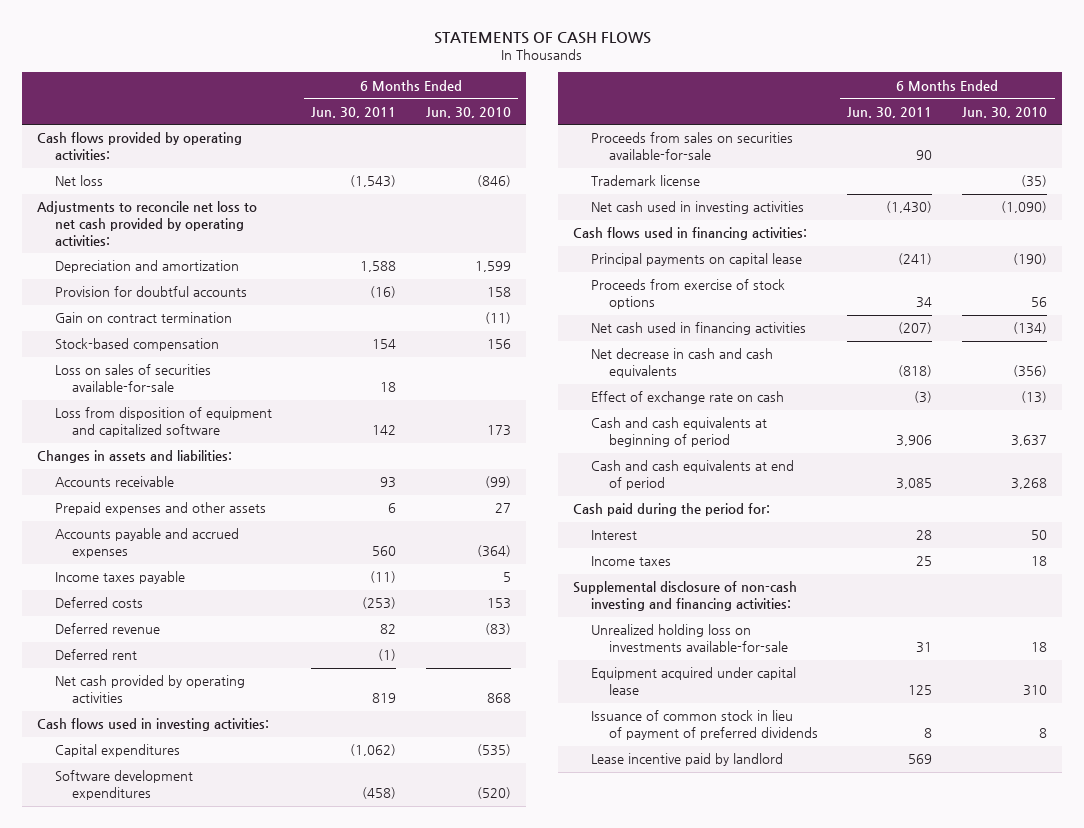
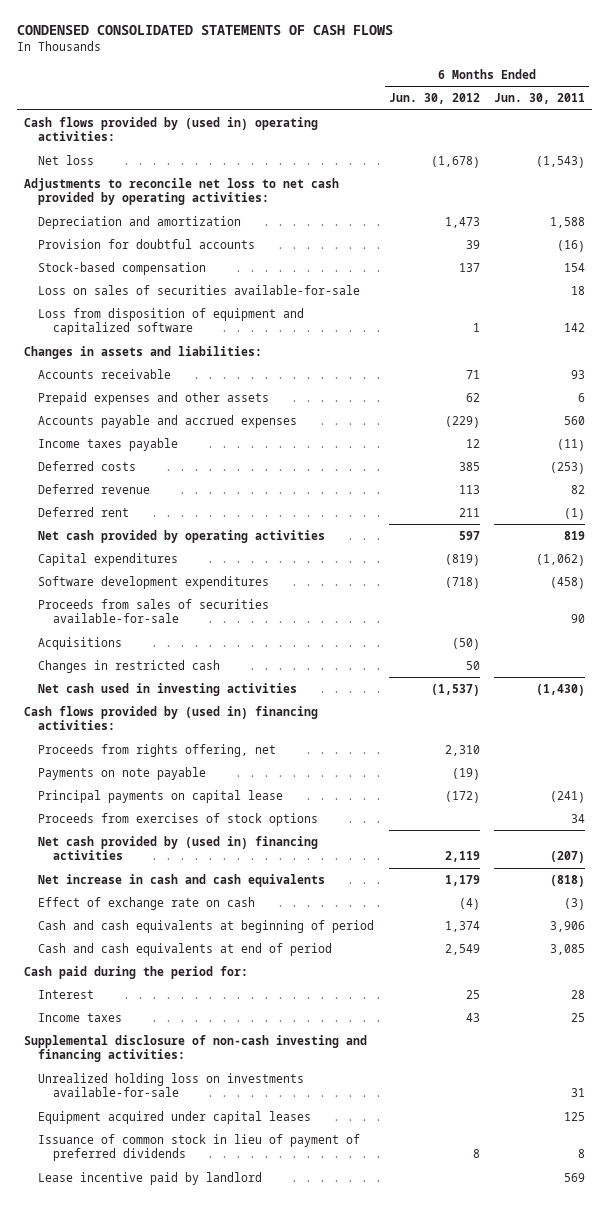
- STATEMENTS OF CASH FLOWS
+ CONDENSED CONSOLIDATED STATEMENTS OF CASH FLOWS
- | 6 Months Ended Jun. 30, 2011 | 6 Months Ended Jun. 30, 2010
+ | 6 Months Ended Jun. 30, 2012 | 6 Months Ended Jun. 30, 2011
- Cash flows provided by operating activities:
+ Cash flows provided by (used in) operating activities:
- Gain on contract termination | | (11)
- Cash flows used in investing activities:
- Proceeds from sales on securities available-for-sale | 90 |
- Trademark license | | (35)
+ Proceeds from sales of securities available-for-sale | | 90
+ Acquisitions | (50) |
+ Changes in restricted cash | 50 |
- Cash flows used in financing activities:
+ Cash flows provided by (used in) financing activities:
+ Proceeds from rights offering, net | 2,310 |
+ Payments on note payable | (19) |
- Proceeds from exercise of stock options | 34 | 56
- Net cash used in financing activities | (207) | (134)
- Net decrease in cash and cash equivalents | (818) | (356)
+ Proceeds from exercises of stock options | | 34
+ Net cash provided by (used in) financing activities | 2,119 | (207)
+ Net increase in cash and cash equivalents | 1,179 | (818)
- Equipment acquired under capital lease | 125 | 310
+ Equipment acquired under capital leases | | 125

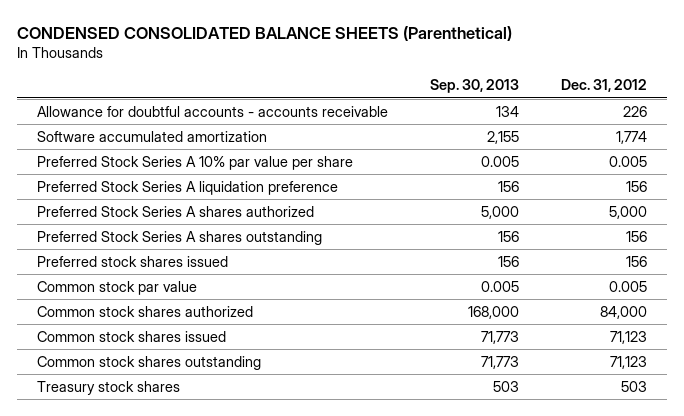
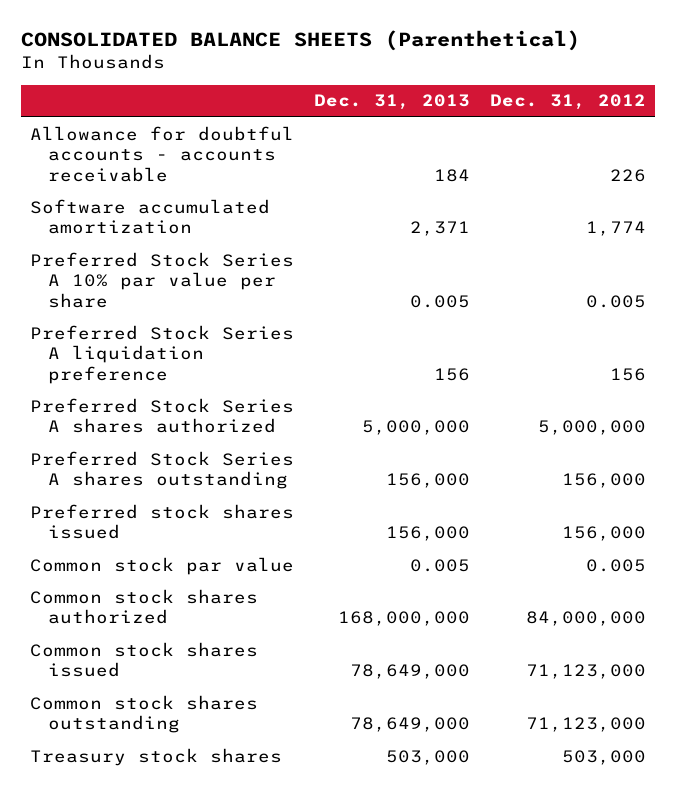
- CONDENSED CONSOLIDATED BALANCE SHEETS (Parenthetical)
+ CONSOLIDATED BALANCE SHEETS (Parenthetical)
- | Sep. 30, 2013 | Dec. 31, 2012
+ | Dec. 31, 2013 | Dec. 31, 2012
- Preferred Stock Series A shares authorized | 5,000 | 5,000
- Preferred Stock Series A shares outstanding | 156 | 156
- Preferred stock shares issued | 156 | 156
+ Preferred Stock Series A shares authorized | 5,000,000 | 5,000,000
+ Preferred Stock Series A shares outstanding | 156,000 | 156,000
+ Preferred stock shares issued | 156,000 | 156,000
- Common stock shares authorized | 168,000 | 84,000
- Common stock shares issued | 71,773 | 71,123
- Common stock shares outstanding | 71,773 | 71,123
- Treasury stock shares | 503 | 503
+ Common stock shares authorized | 168,000,000 | 84,000,000
+ Common stock shares issued | 78,649,000 | 71,123,000
+ Common stock shares outstanding | 78,649,000 | 71,123,000
+ Treasury stock shares | 503,000 | 503,000

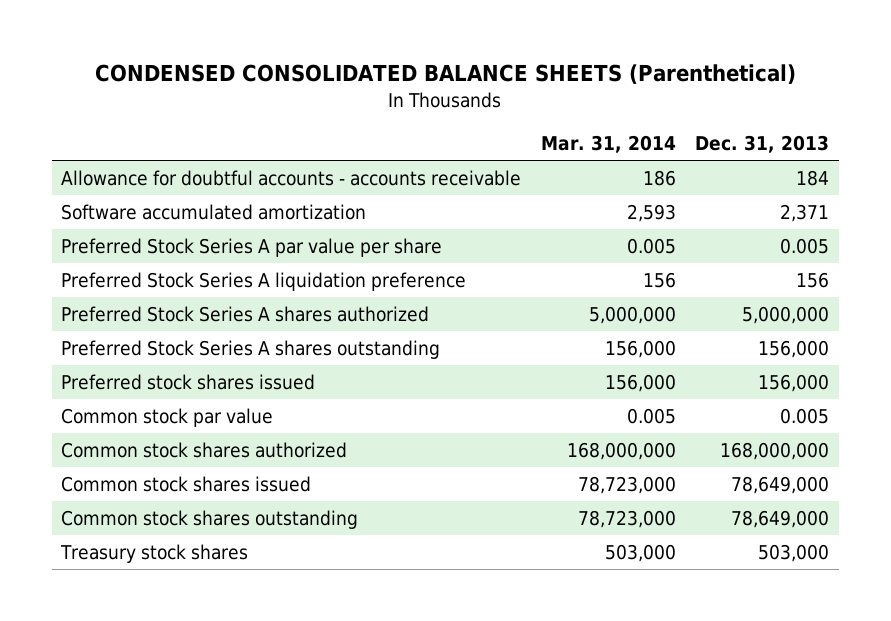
- CONSOLIDATED BALANCE SHEETS (Parenthetical)
+ CONDENSED CONSOLIDATED BALANCE SHEETS (Parenthetical)
- | Dec. 31, 2013 | Dec. 31, 2012
+ | Mar. 31, 2014 | Dec. 31, 2013
- Preferred Stock Series A 10% par value per share | 0.005 | 0.005
+ Preferred Stock Series A par value per share | 0.005 | 0.005

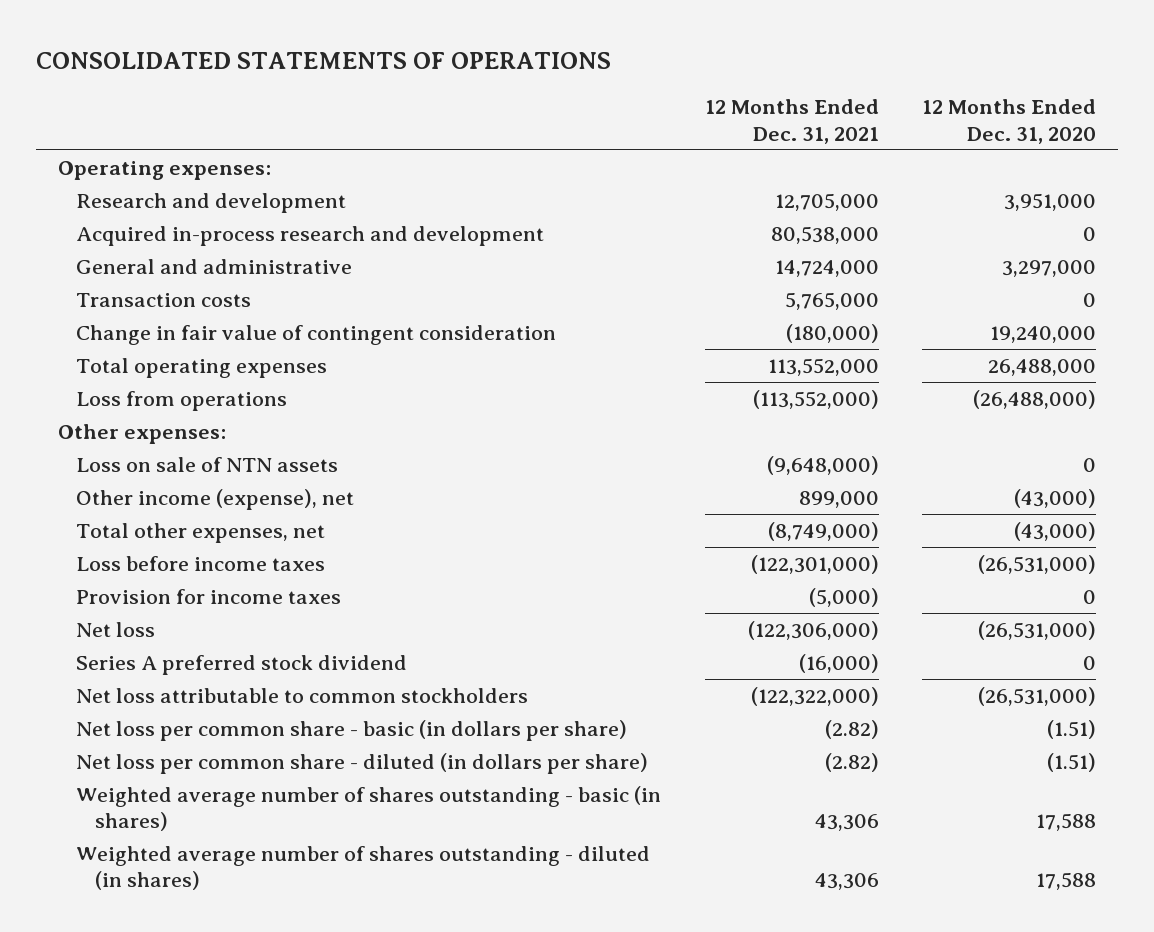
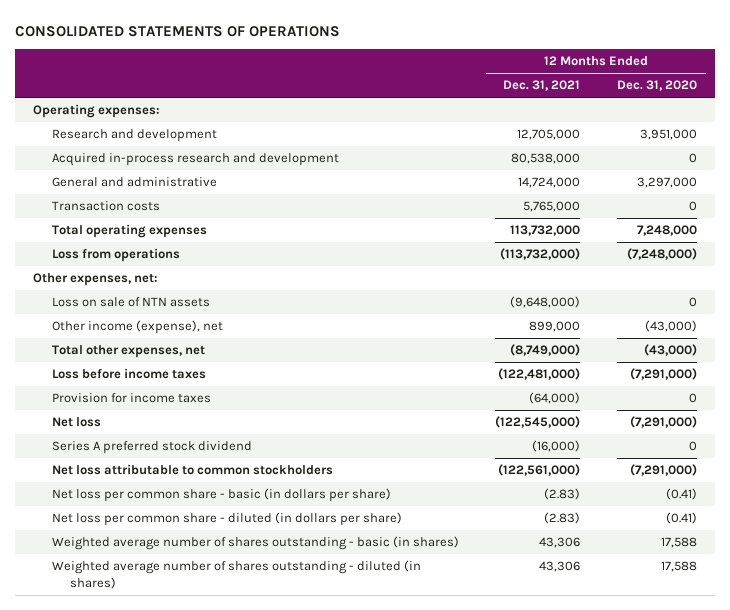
- Change in fair value of contingent consideration | (180,000) | 19,240,000
- Total operating expenses | 113,552,000 | 26,488,000
- Loss from operations | (113,552,000) | (26,488,000)
- Other expenses:
+ Total operating expenses | 113,732,000 | 7,248,000
+ Loss from operations | (113,732,000) | (7,248,000)
+ Other expenses, net:
- Loss before income taxes | (122,301,000) | (26,531,000)
- Provision for income taxes | (5,000) | 0
- Net loss | (122,306,000) | (26,531,000)
+ Loss before income taxes | (122,481,000) | (7,291,000)
+ Provision for income taxes | (64,000) | 0
+ Net loss | (122,545,000) | (7,291,000)
- Net loss attributable to common stockholders | (122,322,000) | (26,531,000)
- Net loss per common share - basic (in dollars per share) | (2.82) | (1.51)
- Net loss per common share - diluted (in dollars per share) | (2.82) | (1.51)
+ Net loss attributable to common stockholders | (122,561,000) | (7,291,000)
+ Net loss per common share - basic (in dollars per share) | (2.83) | (0.41)
+ Net loss per common share - diluted (in dollars per share) | (2.83) | (0.41)

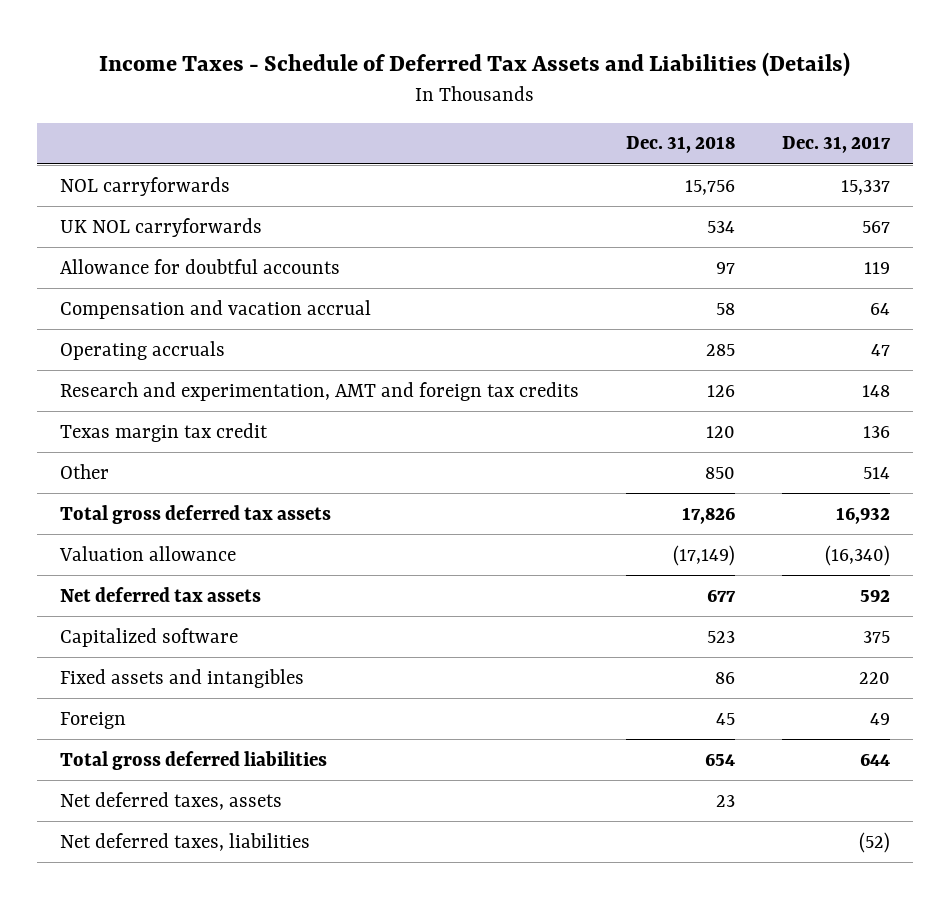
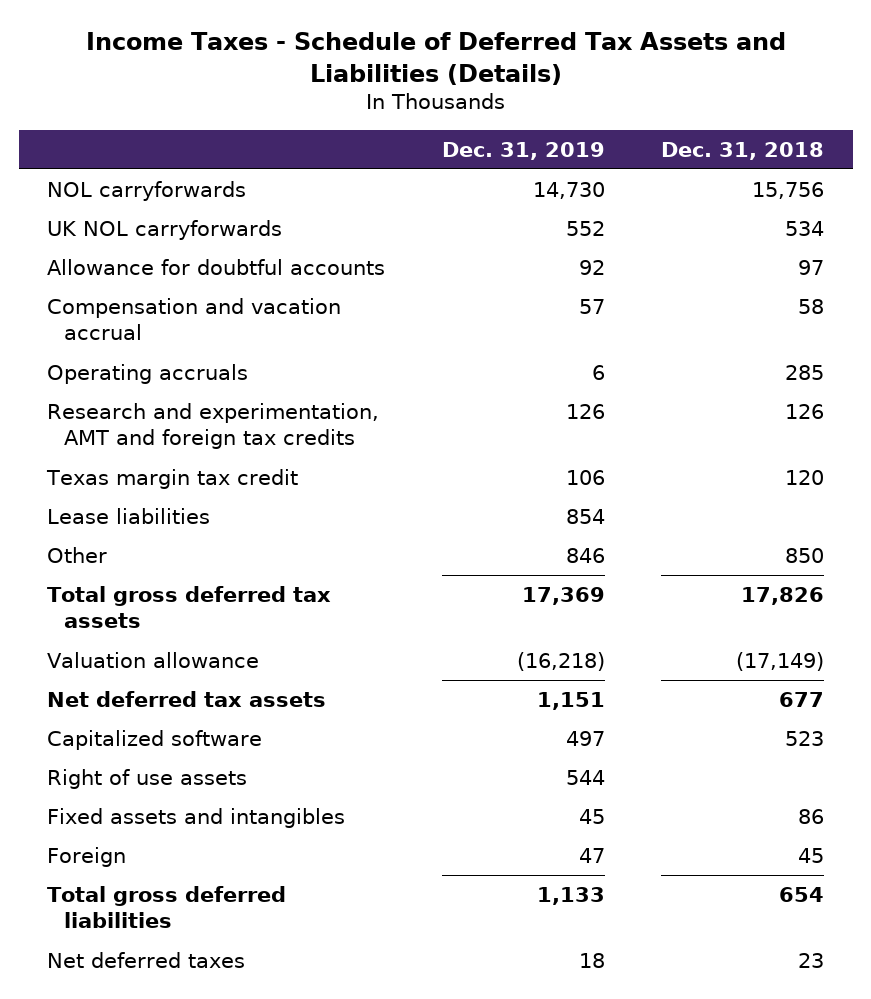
- | Dec. 31, 2018 | Dec. 31, 2017
+ | Dec. 31, 2019 | Dec. 31, 2018
+ Lease liabilities | 854 |
+ Right of use assets | 544 |
- Net deferred taxes, assets | 23 |
- Net deferred taxes, liabilities | | (52)
+ Net deferred taxes | 18 | 23

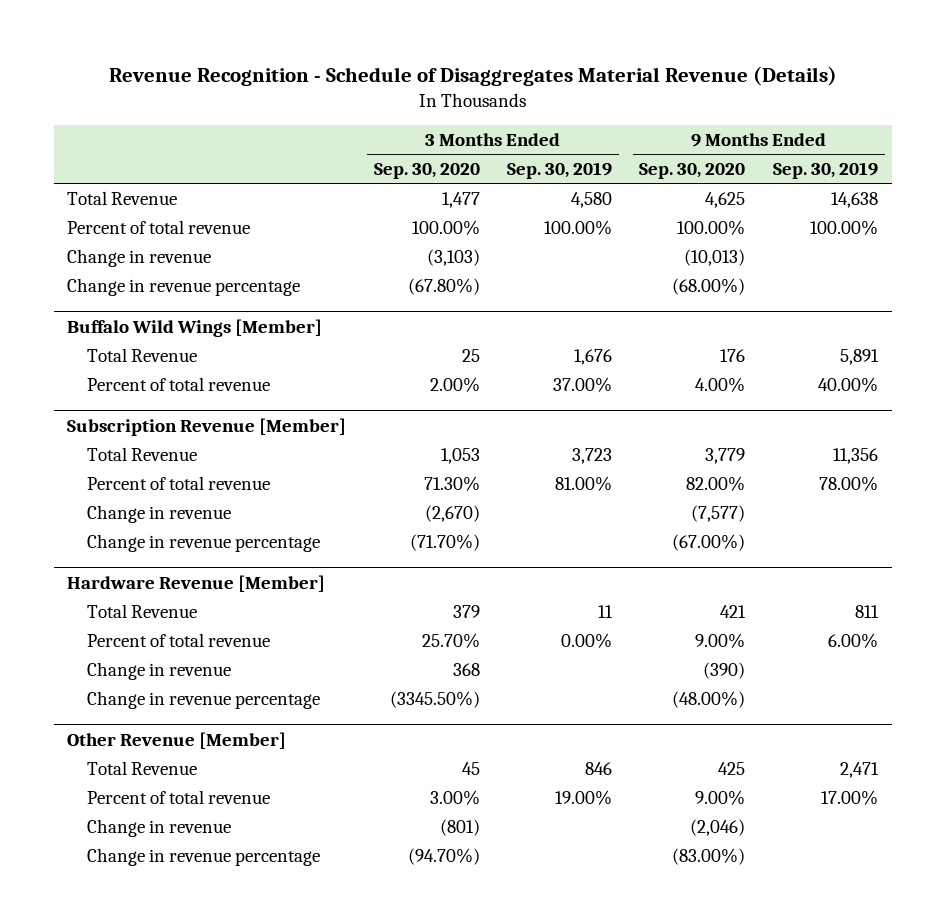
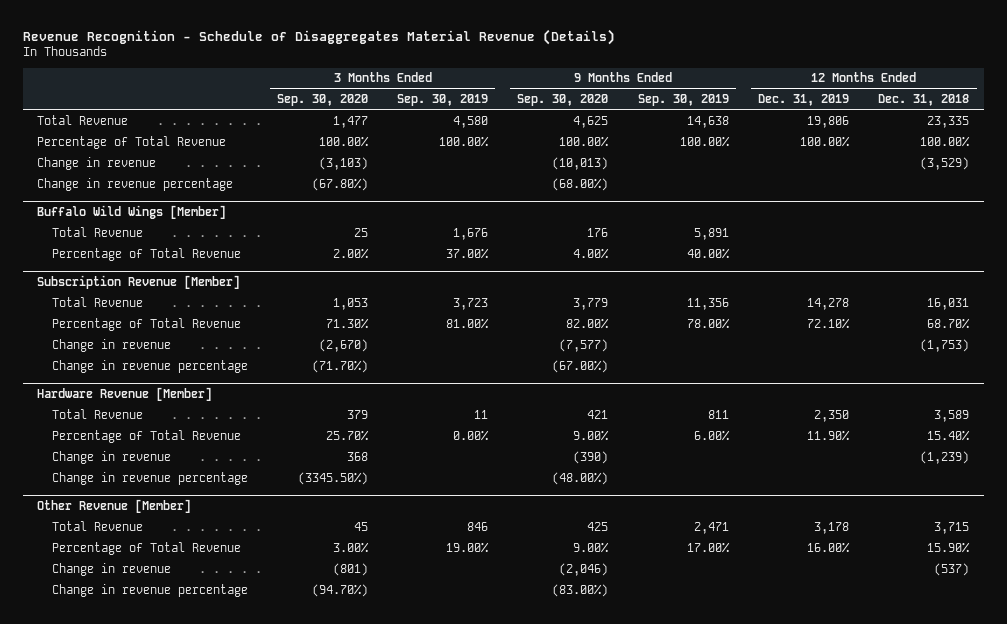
- | 3 Months Ended Sep. 30, 2020 | 3 Months Ended Sep. 30, 2019 | 9 Months Ended Sep. 30, 2020 | 9 Months Ended Sep. 30, 2019
+ | 3 Months Ended Sep. 30, 2020 | 3 Months Ended Sep. 30, 2019 | 9 Months Ended Sep. 30, 2020 | 9 Months Ended Sep. 30, 2019 | 12 Months Ended Dec. 31, 2019 | 12 Months Ended Dec. 31, 2018
- Percent of total revenue | 100.00% | 100.00% | 100.00% | 100.00%
+ Percentage of Total Revenue | 100.00% | 100.00% | 100.00% | 100.00% | 100.00% | 100.00%
@ Buffalo Wild Wings [Member]
- Percent of total revenue | 2.00% | 37.00% | 4.00% | 40.00%
+ Percentage of Total Revenue | 2.00% | 37.00% | 4.00% | 40.00% | |
@ Subscription Revenue [Member]
- Percent of total revenue | 71.30% | 81.00% | 82.00% | 78.00%
+ Percentage of Total Revenue | 71.30% | 81.00% | 82.00% | 78.00% | 72.10% | 68.70%
@ Hardware Revenue [Member]
- Percent of total revenue | 25.70% | 0.00% | 9.00% | 6.00%
+ Percentage of Total Revenue | 25.70% | 0.00% | 9.00% | 6.00% | 11.90% | 15.40%
@ Other Revenue [Member]
- Percent of total revenue | 3.00% | 19.00% | 9.00% | 17.00%
+ Percentage of Total Revenue | 3.00% | 19.00% | 9.00% | 17.00% | 16.00% | 15.90%

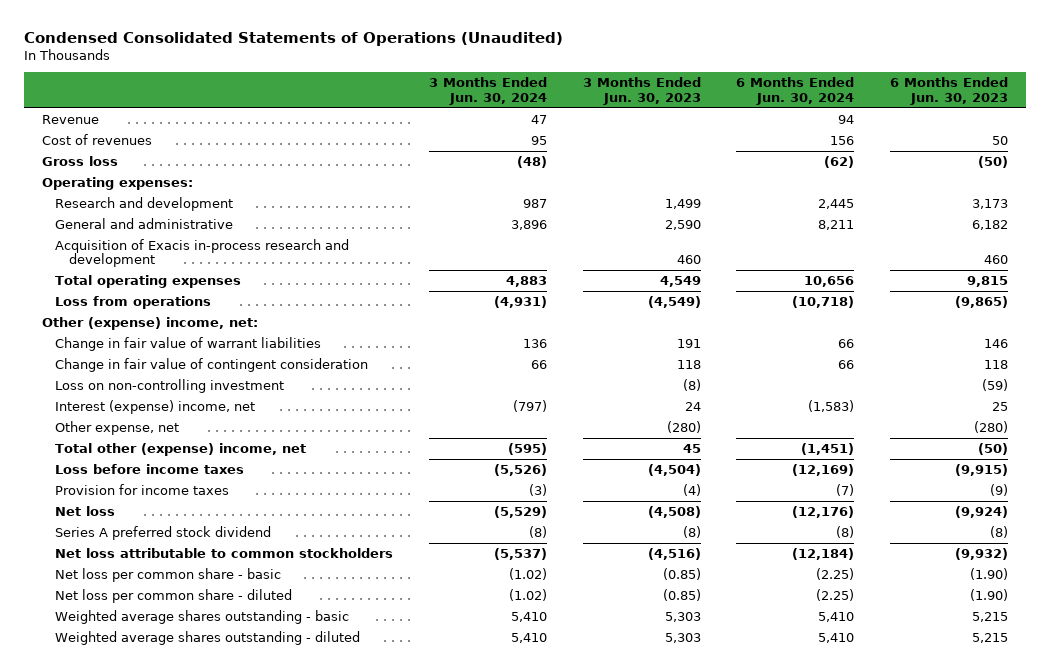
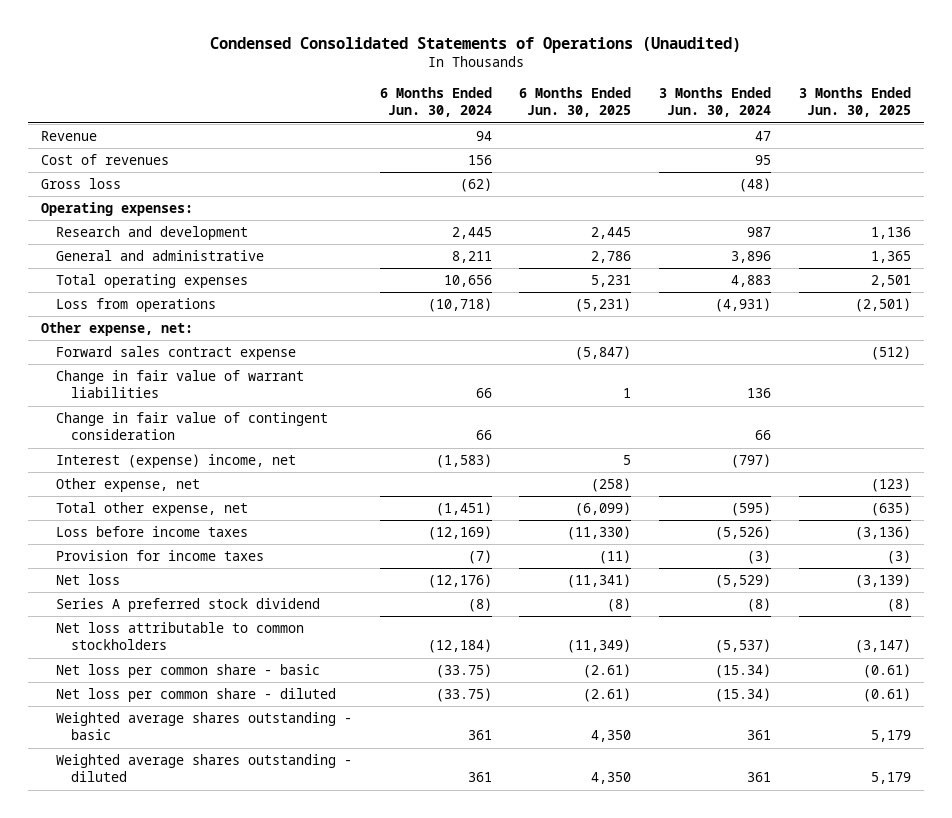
- | 3 Months Ended Jun. 30, 2024 | 3 Months Ended Jun. 30, 2023 | 6 Months Ended Jun. 30, 2024 | 6 Months Ended Jun. 30, 2023
+ | 6 Months Ended Jun. 30, 2024 | 6 Months Ended Jun. 30, 2025 | 3 Months Ended Jun. 30, 2024 | 3 Months Ended Jun. 30, 2025
- Acquisition of Exacis in-process research and development | | 460 | | 460
- Other (expense) income, net:
+ Other expense, net:
+ Forward sales contract expense | | (5,847) | | (512)
- Loss on non-controlling investment | | (8) | | (59)
- Total other (expense) income, net | (595) | 45 | (1,451) | (50)
+ Total other expense, net | (1,451) | (6,099) | (595) | (635)
- Net loss per common share - basic | (1.02) | (0.85) | (2.25) | (1.90)
- Net loss per common share - diluted | (1.02) | (0.85) | (2.25) | (1.90)
- Weighted average shares outstanding - basic | 5,410 | 5,303 | 5,410 | 5,215
- Weighted average shares outstanding - diluted | 5,410 | 5,303 | 5,410 | 5,215
+ Net loss per common share - basic | (33.75) | (2.61) | (15.34) | (0.61)
+ Net loss per common share - diluted | (33.75) | (2.61) | (15.34) | (0.61)
+ Weighted average shares outstanding - basic | 361 | 4,350 | 361 | 5,179
+ Weighted average shares outstanding - diluted | 361 | 4,350 | 361 | 5,179

